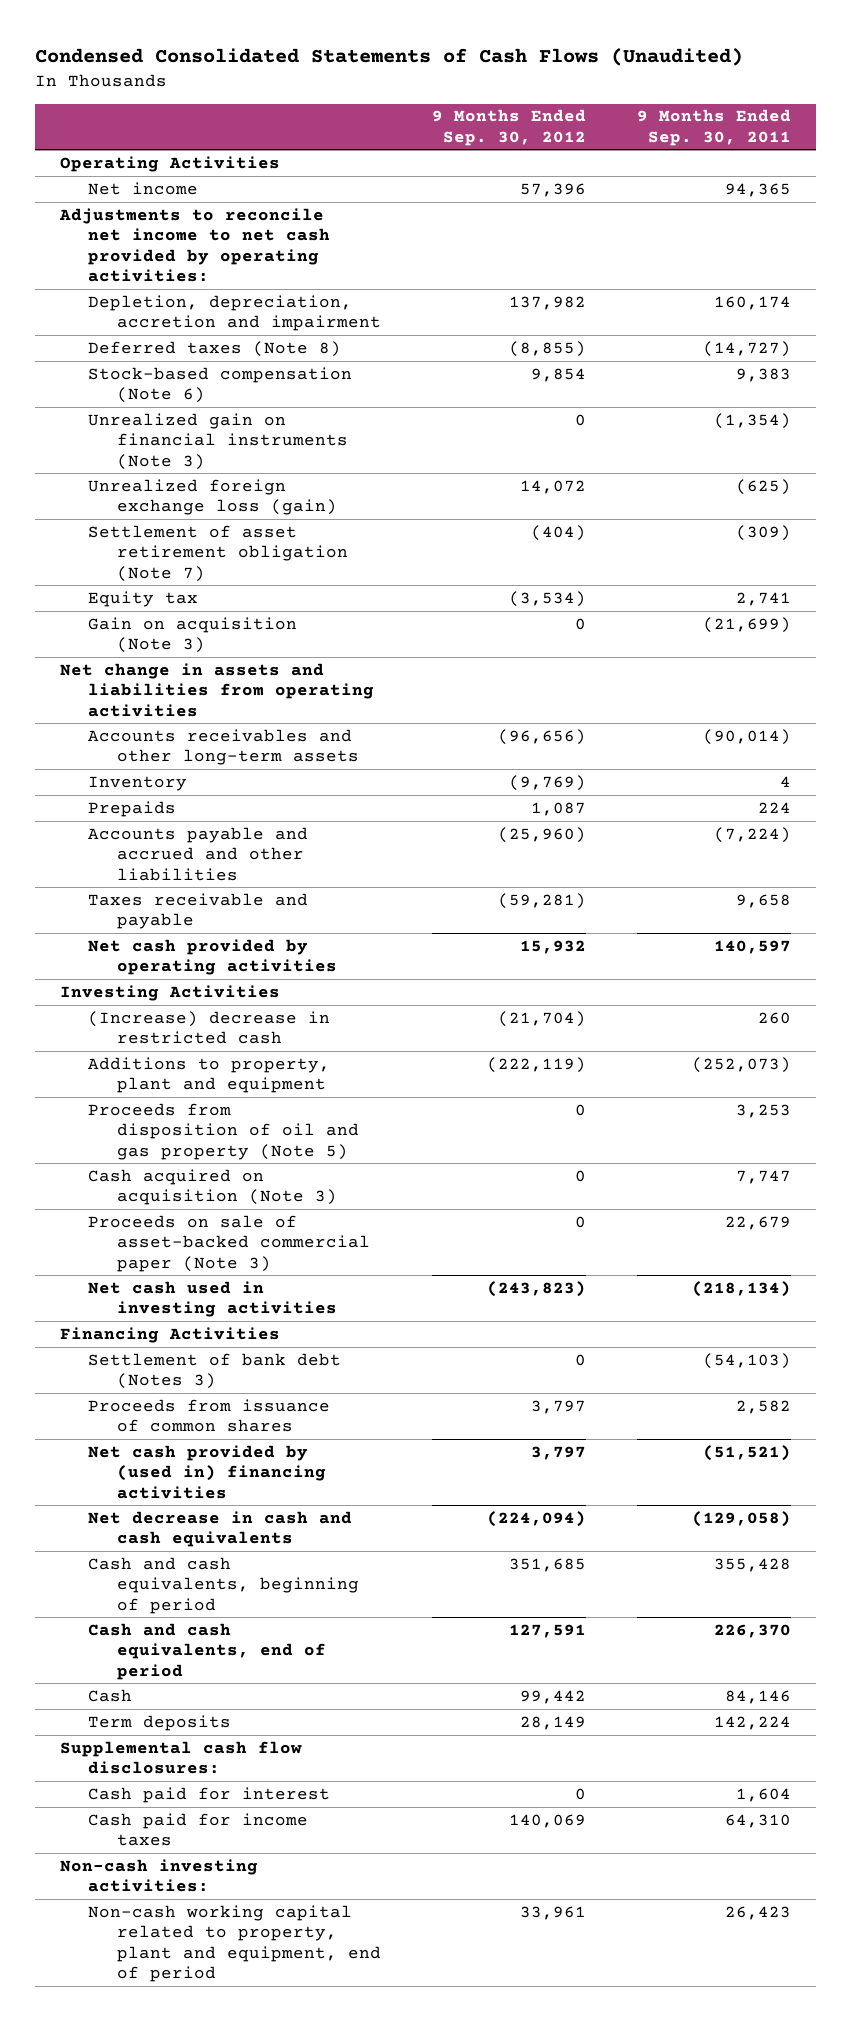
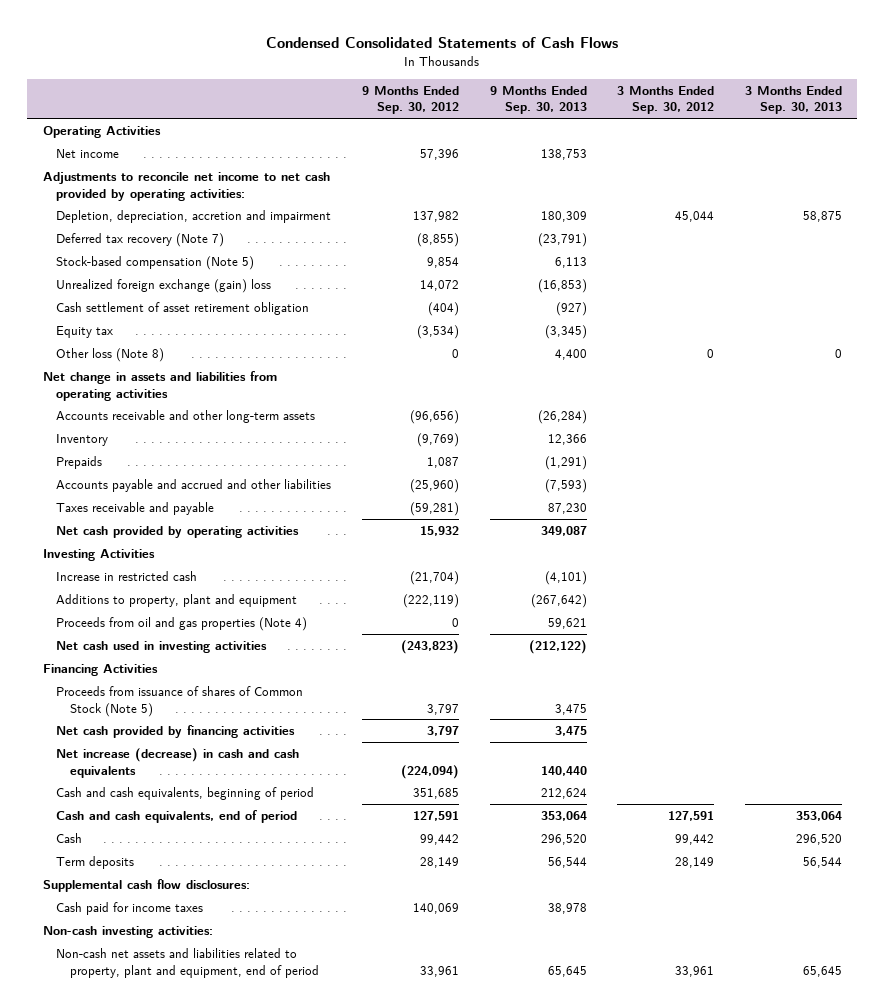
- Condensed Consolidated Statements of Cash Flows (Unaudited)
+ Condensed Consolidated Statements of Cash Flows
- | 9 Months Ended Sep. 30, 2012 | 9 Months Ended Sep. 30, 2011
+ | 9 Months Ended Sep. 30, 2012 | 9 Months Ended Sep. 30, 2013 | 3 Months Ended Sep. 30, 2012 | 3 Months Ended Sep. 30, 2013
- Deferred taxes (Note 8) | (8,855) | (14,727)
- Stock-based compensation (Note 6) | 9,854 | 9,383
- Unrealized gain on financial instruments (Note 3) | 0 | (1,354)
- Unrealized foreign exchange loss (gain) | 14,072 | (625)
- Settlement of asset retirement obligation (Note 7) | (404) | (309)
+ Deferred tax recovery (Note 7) | (8,855) | (23,791) | |
+ Stock-based compensation (Note 5) | 9,854 | 6,113 | |
+ Unrealized foreign exchange (gain) loss | 14,072 | (16,853) | |
+ Cash settlement of asset retirement obligation | (404) | (927) | |
- Gain on acquisition (Note 3) | 0 | (21,699)
+ Other loss (Note 8) | 0 | 4,400 | 0 | 0
- Accounts receivables and other long-term assets | (96,656) | (90,014)
+ Accounts receivable and other long-term assets | (96,656) | (26,284) | |
- (Increase) decrease in restricted cash | (21,704) | 260
+ Increase in restricted cash | (21,704) | (4,101) | |
- Proceeds from disposition of oil and gas property (Note 5) | 0 | 3,253
- Cash acquired on acquisition (Note 3) | 0 | 7,747
- Proceeds on sale of asset-backed commercial paper (Note 3) | 0 | 22,679
+ Proceeds from oil and gas properties (Note 4) | 0 | 59,621 | |
- Settlement of bank debt (Notes 3) | 0 | (54,103)
- Proceeds from issuance of common shares | 3,797 | 2,582
- Net cash provided by (used in) financing activities | 3,797 | (51,521)
- Net decrease in cash and cash equivalents | (224,094) | (129,058)
+ Proceeds from issuance of shares of Common Stock (Note 5) | 3,797 | 3,475 | |
+ Net cash provided by financing activities | 3,797 | 3,475 | |
+ Net increase (decrease) in cash and cash equivalents | (224,094) | 140,440 | |
- Cash paid for interest | 0 | 1,604
- Non-cash working capital related to property, plant and equipment, end of period | 33,961 | 26,423
+ Non-cash net assets and liabilities related to property, plant and equipment, end of period | 33,961 | 65,645 | 33,961 | 65,645

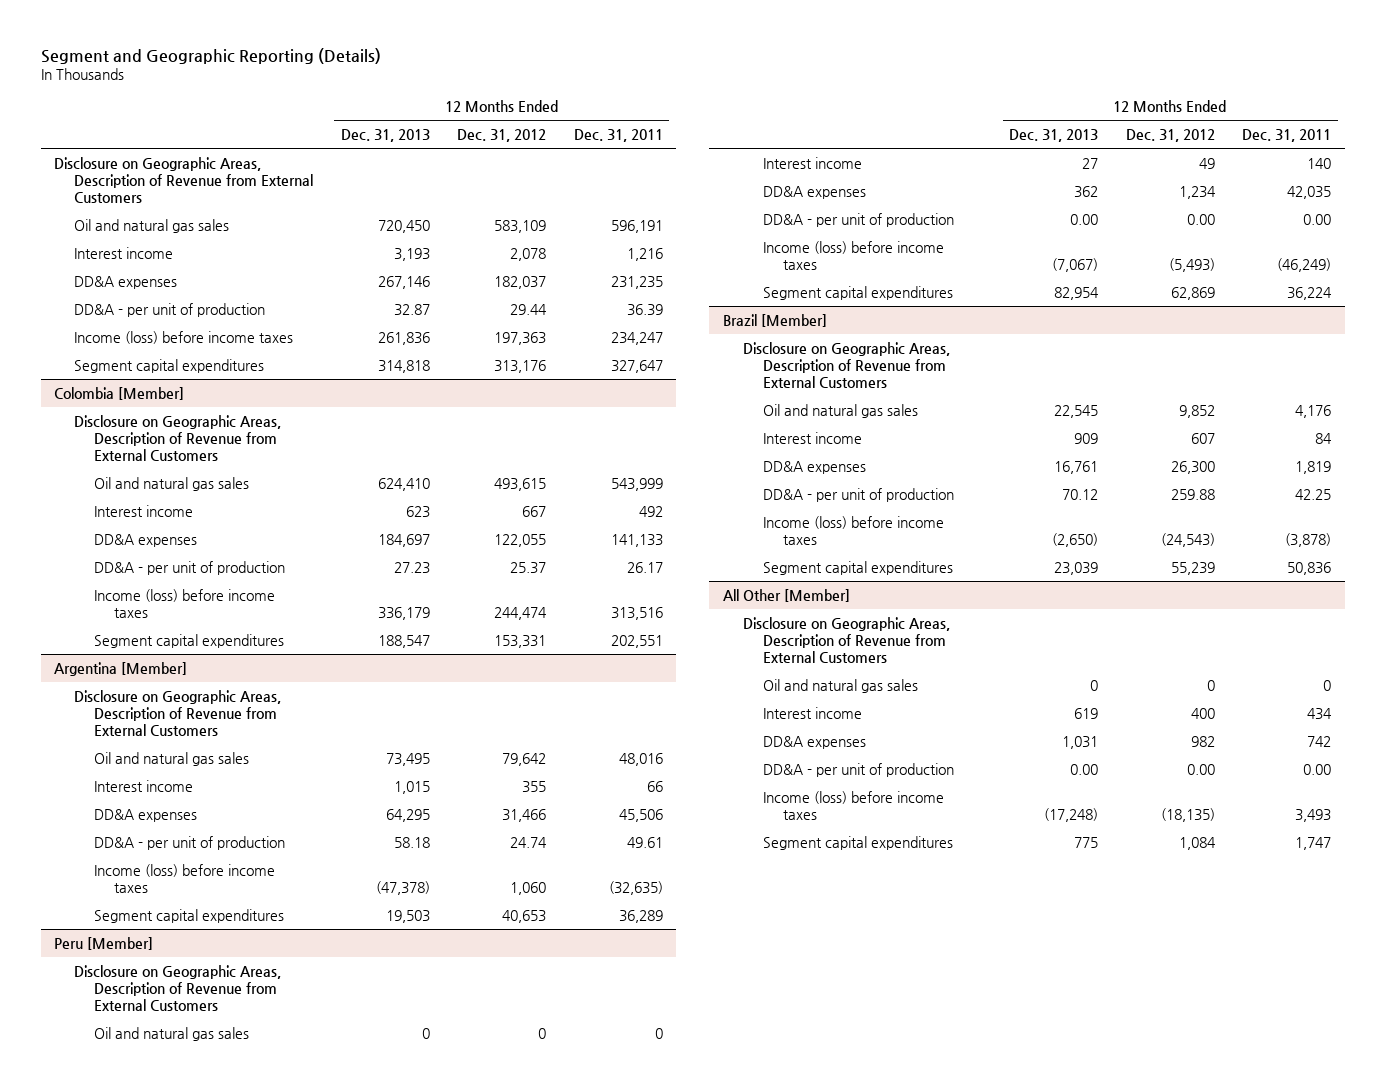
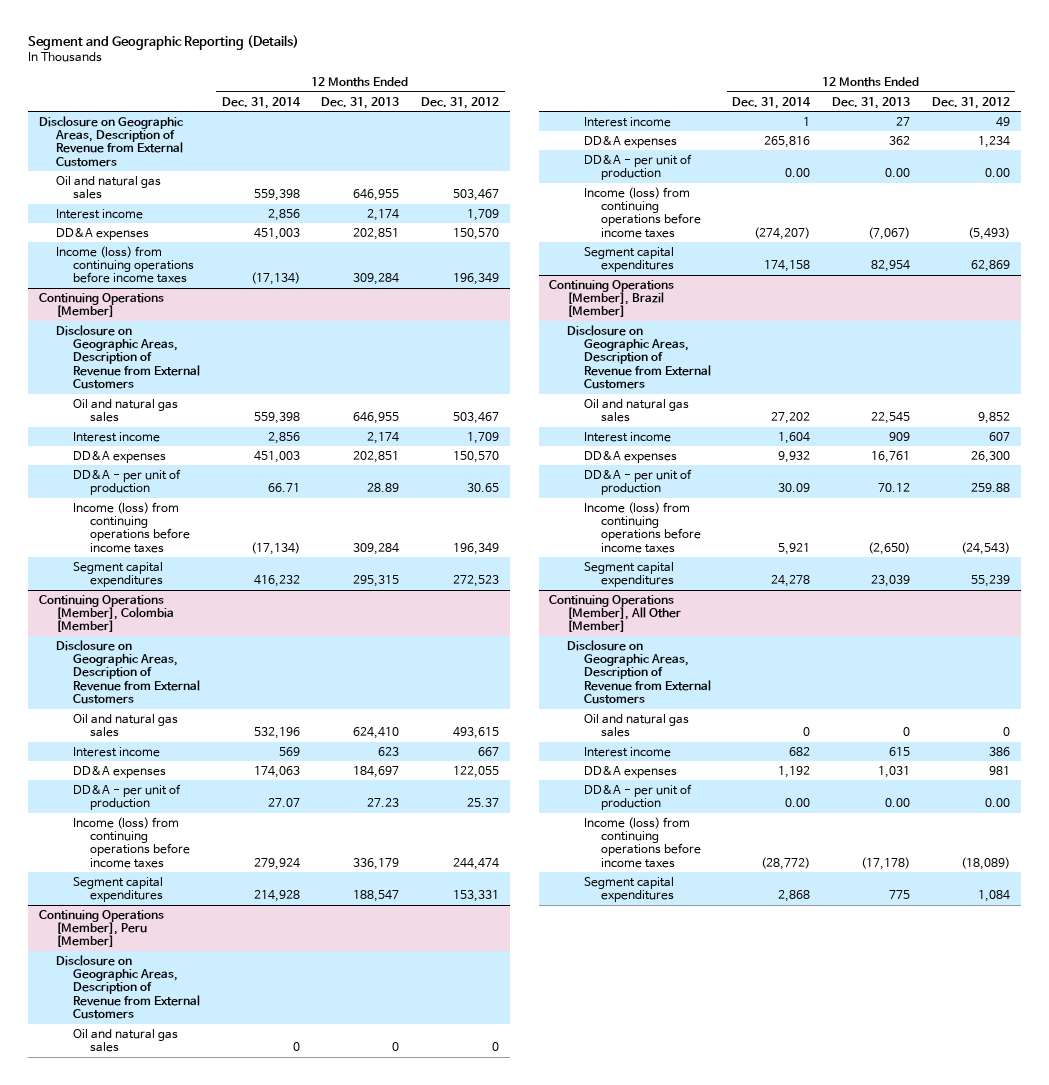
- | 12 Months Ended Dec. 31, 2013 | 12 Months Ended Dec. 31, 2012 | 12 Months Ended Dec. 31, 2011
+ | 12 Months Ended Dec. 31, 2014 | 12 Months Ended Dec. 31, 2013 | 12 Months Ended Dec. 31, 2012
- Oil and natural gas sales | 720,450 | 583,109 | 596,191
- Interest income | 3,193 | 2,078 | 1,216
- DD&A expenses | 267,146 | 182,037 | 231,235
- DD&A - per unit of production | 32.87 | 29.44 | 36.39
- Income (loss) before income taxes | 261,836 | 197,363 | 234,247
- Segment capital expenditures | 314,818 | 313,176 | 327,647
- Colombia [Member]
+ Oil and natural gas sales | 559,398 | 646,955 | 503,467
+ Interest income | 2,856 | 2,174 | 1,709
+ DD&A expenses | 451,003 | 202,851 | 150,570
+ Income (loss) from continuing operations before income taxes | (17,134) | 309,284 | 196,349
+ Continuing Operations [Member]
+ Oil and natural gas sales | 559,398 | 646,955 | 503,467
+ Interest income | 2,856 | 2,174 | 1,709
+ DD&A expenses | 451,003 | 202,851 | 150,570
+ DD&A - per unit of production | 66.71 | 28.89 | 30.65
+ Income (loss) from continuing operations before income taxes | (17,134) | 309,284 | 196,349
+ Segment capital expenditures | 416,232 | 295,315 | 272,523
+ Continuing Operations [Member], Colombia [Member]
+ Disclosure on Geographic Areas, Description of Revenue from External Customers
- Income (loss) before income taxes | 336,179 | 244,474 | 313,516
+ Income (loss) from continuing operations before income taxes | 279,924 | 336,179 | 244,474
- Argentina [Member]
- Disclosure on Geographic Areas, Description of Revenue from External Customers
- Oil and natural gas sales | 73,495 | 79,642 | 48,016
- Interest income | 1,015 | 355 | 66
- DD&A expenses | 64,295 | 31,466 | 45,506
- DD&A - per unit of production | 58.18 | 24.74 | 49.61
- Income (loss) before income taxes | (47,378) | 1,060 | (32,635)
- Segment capital expenditures | 19,503 | 40,653 | 36,289
- Peru [Member]
+ Continuing Operations [Member], Peru [Member]
- Income (loss) before income taxes | (7,067) | (5,493) | (46,249)
+ Income (loss) from continuing operations before income taxes | (274,207) | (7,067) | (5,493)
- Brazil [Member]
+ Continuing Operations [Member], Brazil [Member]
- Income (loss) before income taxes | (2,650) | (24,543) | (3,878)
+ Income (loss) from continuing operations before income taxes | 5,921 | (2,650) | (24,543)
- All Other [Member]
+ Continuing Operations [Member], All Other [Member]
- Interest income | 619 | 400 | 434
- DD&A expenses | 1,031 | 982 | 742
+ Interest income | 682 | 615 | 386
+ DD&A expenses | 1,192 | 1,031 | 981
- Income (loss) before income taxes | (17,248) | (18,135) | 3,493
+ Income (loss) from continuing operations before income taxes | (28,772) | (17,178) | (18,089)

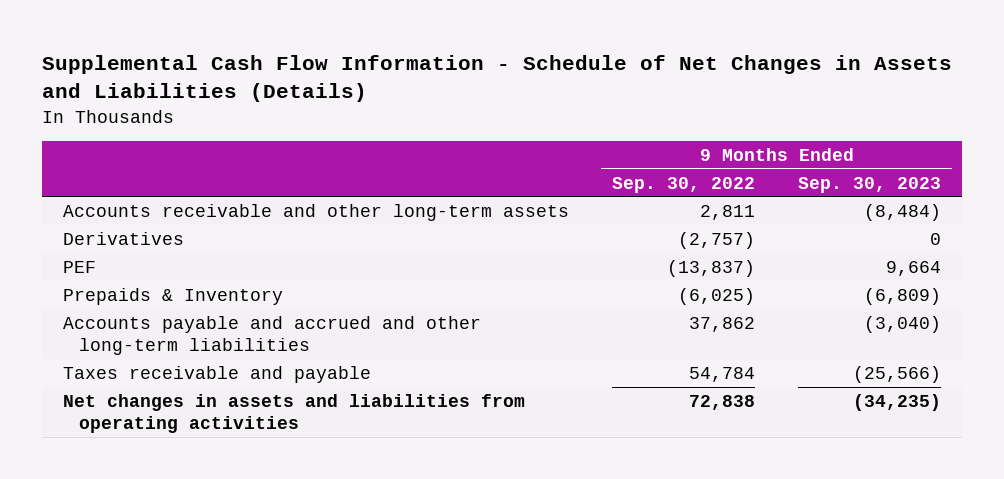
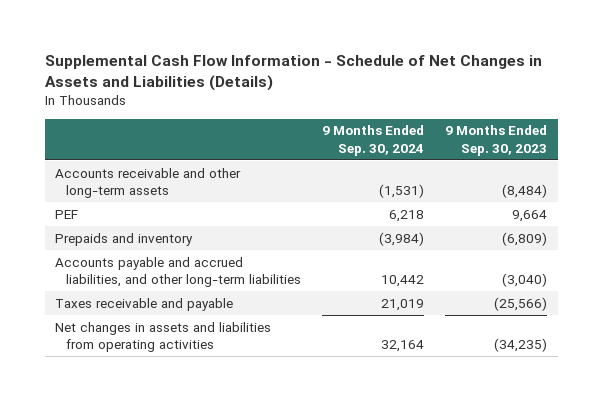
- | 9 Months Ended Sep. 30, 2022 | 9 Months Ended Sep. 30, 2023
+ | 9 Months Ended Sep. 30, 2024 | 9 Months Ended Sep. 30, 2023
- Derivatives | (2,757) | 0
- Prepaids & Inventory | (6,025) | (6,809)
- Accounts payable and accrued and other long-term liabilities | 37,862 | (3,040)
+ Prepaids and inventory | (3,984) | (6,809)
+ Accounts payable and accrued liabilities, and other long-term liabilities | 10,442 | (3,040)

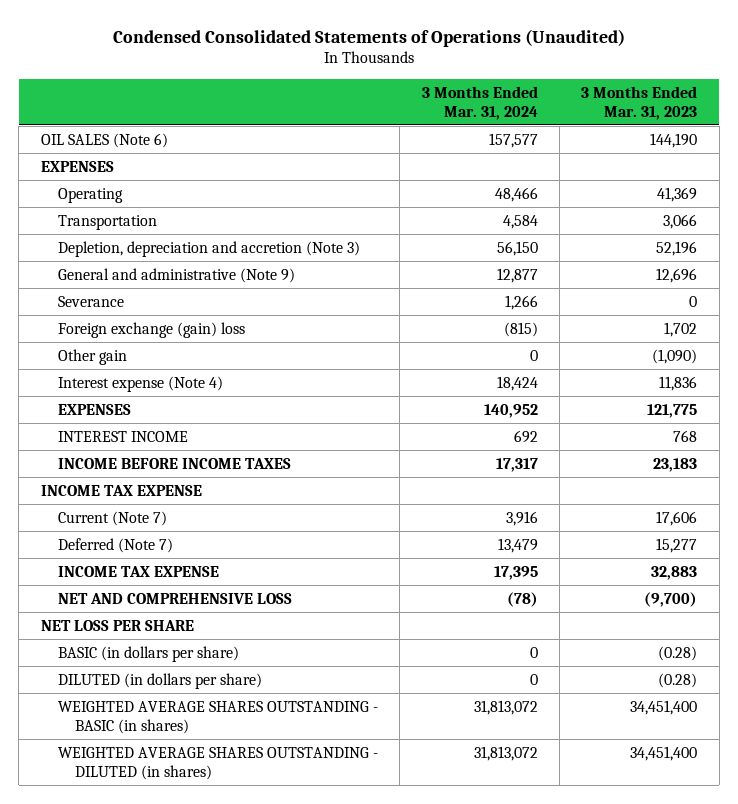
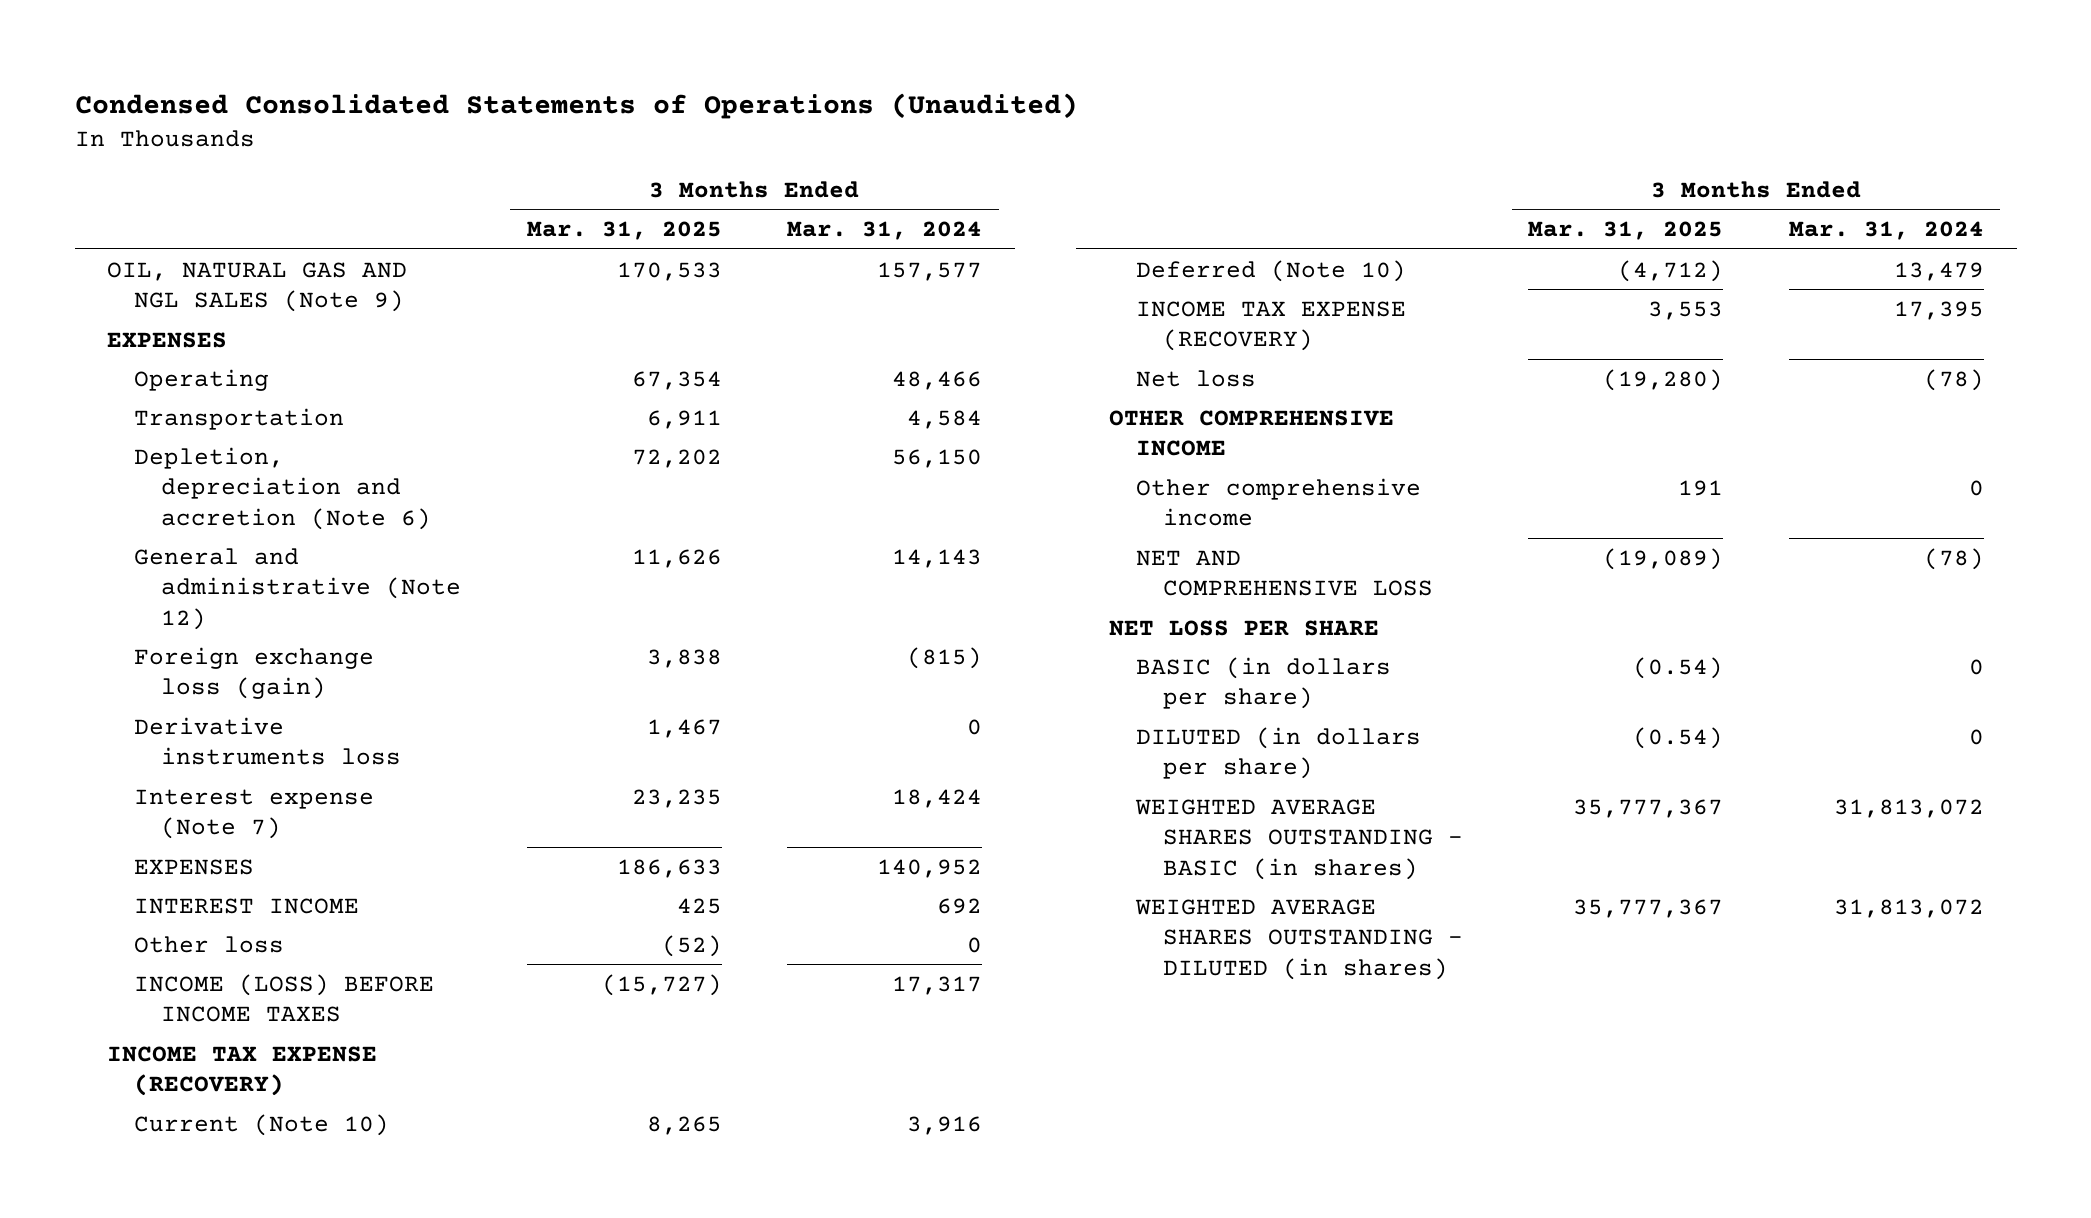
- | 3 Months Ended Mar. 31, 2024 | 3 Months Ended Mar. 31, 2023
+ | 3 Months Ended Mar. 31, 2025 | 3 Months Ended Mar. 31, 2024
- OIL SALES (Note 6) | 157,577 | 144,190
+ OIL, NATURAL GAS AND NGL SALES (Note 9) | 170,533 | 157,577
- Depletion, depreciation and accretion (Note 3) | 56,150 | 52,196
- General and administrative (Note 9) | 12,877 | 12,696
- Severance | 1,266 | 0
- Foreign exchange (gain) loss | (815) | 1,702
- Other gain | 0 | (1,090)
- Interest expense (Note 4) | 18,424 | 11,836
+ Depletion, depreciation and accretion (Note 6) | 72,202 | 56,150
+ General and administrative (Note 12) | 11,626 | 14,143
+ Foreign exchange loss (gain) | 3,838 | (815)
+ Derivative instruments loss | 1,467 | 0
+ Interest expense (Note 7) | 23,235 | 18,424
- INCOME BEFORE INCOME TAXES | 17,317 | 23,183
- INCOME TAX EXPENSE
- Current (Note 7) | 3,916 | 17,606
- Deferred (Note 7) | 13,479 | 15,277
- INCOME TAX EXPENSE | 17,395 | 32,883
+ Other loss | (52) | 0
+ INCOME (LOSS) BEFORE INCOME TAXES | (15,727) | 17,317
+ INCOME TAX EXPENSE (RECOVERY)
+ Current (Note 10) | 8,265 | 3,916
+ Deferred (Note 10) | (4,712) | 13,479
+ INCOME TAX EXPENSE (RECOVERY) | 3,553 | 17,395
+ Net loss | (19,280) | (78)
+ OTHER COMPREHENSIVE INCOME
+ Other comprehensive income | 191 | 0

